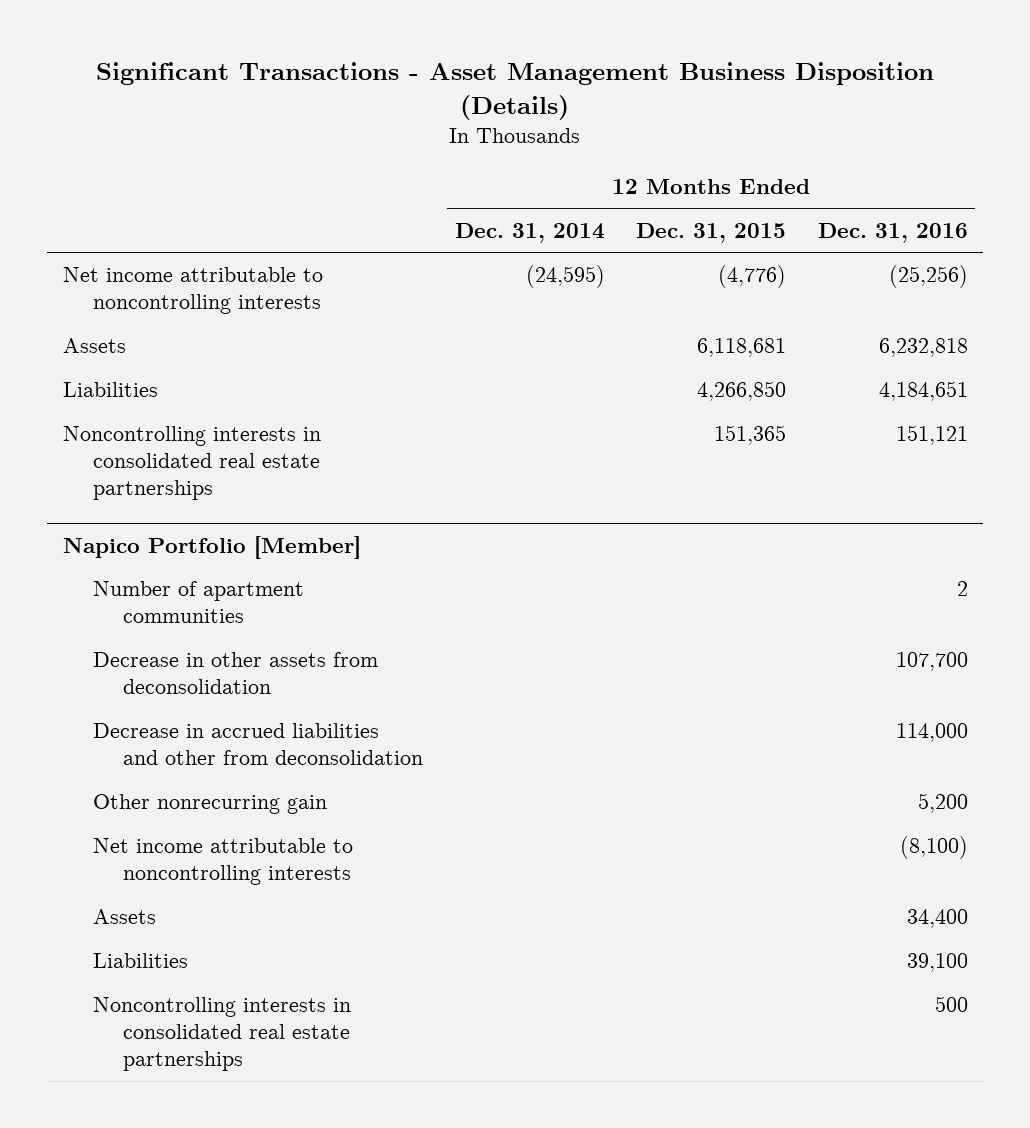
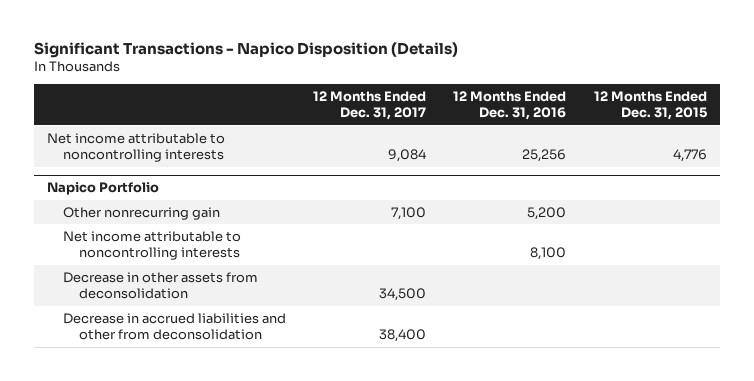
- Significant Transactions - Asset Management Business Disposition (Details)
+ Significant Transactions - Napico Disposition (Details)
- | 12 Months Ended Dec. 31, 2014 | 12 Months Ended Dec. 31, 2015 | 12 Months Ended Dec. 31, 2016
+ | 12 Months Ended Dec. 31, 2017 | 12 Months Ended Dec. 31, 2016 | 12 Months Ended Dec. 31, 2015
- Net income attributable to noncontrolling interests | (24,595) | (4,776) | (25,256)
- Assets | | 6,118,681 | 6,232,818
- Liabilities | | 4,266,850 | 4,184,651
- Noncontrolling interests in consolidated real estate partnerships | | 151,365 | 151,121
- Napico Portfolio [Member]
- Number of apartment communities | | | 2
- Decrease in other assets from deconsolidation | | | 107,700
- Decrease in accrued liabilities and other from deconsolidation | | | 114,000
+ Net income attributable to noncontrolling interests | 9,084 | 25,256 | 4,776
+ Napico Portfolio
- Net income attributable to noncontrolling interests | | | (8,100)
- Assets | | | 34,400
- Liabilities | | | 39,100
- Noncontrolling interests in consolidated real estate partnerships | | | 500
+ Net income attributable to noncontrolling interests | | 8,100 |
+ Decrease in other assets from deconsolidation | 34,500 | |
+ Decrease in accrued liabilities and other from deconsolidation | 38,400 | |

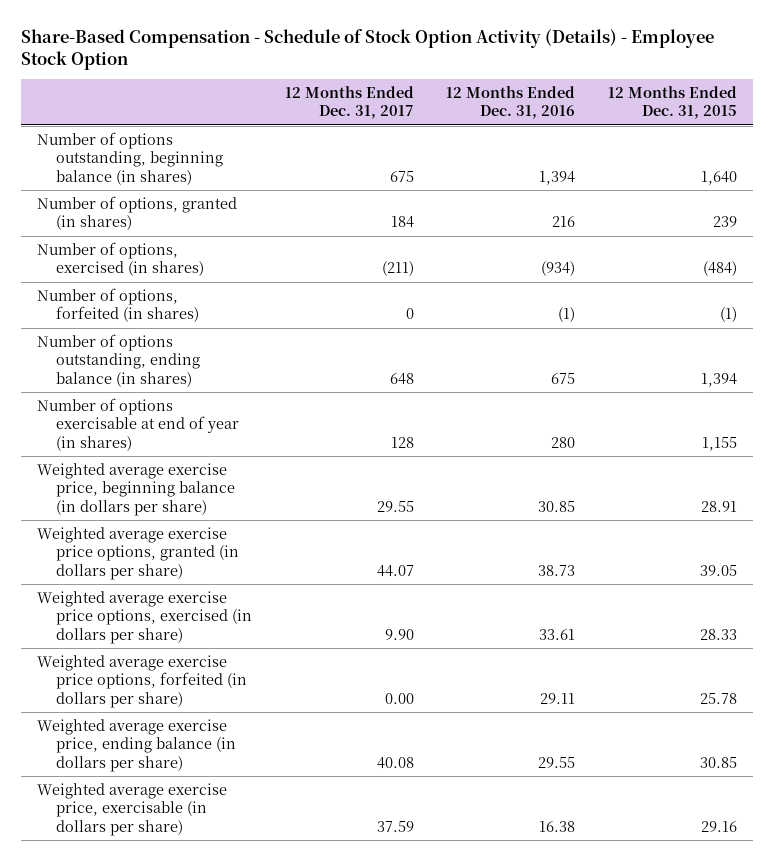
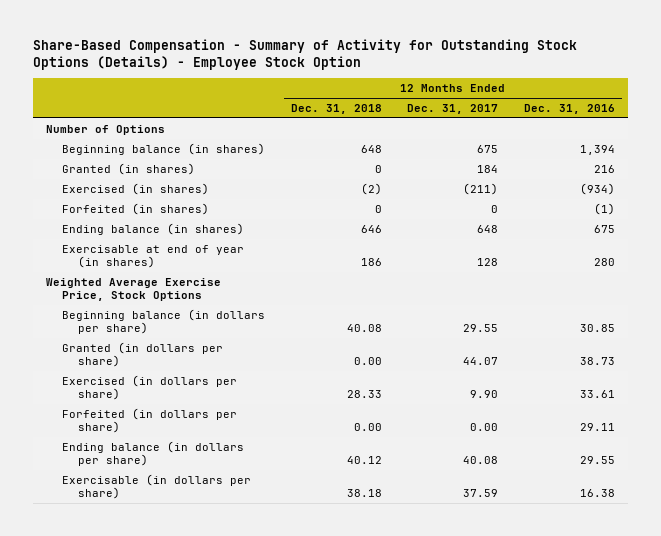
- Share-Based Compensation - Schedule of Stock Option Activity (Details) - Employee Stock Option
+ Share-Based Compensation - Summary of Activity for Outstanding Stock Options (Details) - Employee Stock Option
- | 12 Months Ended Dec. 31, 2017 | 12 Months Ended Dec. 31, 2016 | 12 Months Ended Dec. 31, 2015
+ | 12 Months Ended Dec. 31, 2018 | 12 Months Ended Dec. 31, 2017 | 12 Months Ended Dec. 31, 2016
- Number of options outstanding, beginning balance (in shares) | 675 | 1,394 | 1,640
- Number of options, granted (in shares) | 184 | 216 | 239
- Number of options, exercised (in shares) | (211) | (934) | (484)
- Number of options, forfeited (in shares) | 0 | (1) | (1)
- Number of options outstanding, ending balance (in shares) | 648 | 675 | 1,394
- Number of options exercisable at end of year (in shares) | 128 | 280 | 1,155
- Weighted average exercise price, beginning balance (in dollars per share) | 29.55 | 30.85 | 28.91
- Weighted average exercise price options, granted (in dollars per share) | 44.07 | 38.73 | 39.05
- Weighted average exercise price options, exercised (in dollars per share) | 9.90 | 33.61 | 28.33
- Weighted average exercise price options, forfeited (in dollars per share) | 0.00 | 29.11 | 25.78
- Weighted average exercise price, ending balance (in dollars per share) | 40.08 | 29.55 | 30.85
- Weighted average exercise price, exercisable (in dollars per share) | 37.59 | 16.38 | 29.16
+ Number of Options
+ Beginning balance (in shares) | 648 | 675 | 1,394
+ Granted (in shares) | 0 | 184 | 216
+ Exercised (in shares) | (2) | (211) | (934)
+ Forfeited (in shares) | 0 | 0 | (1)
+ Ending balance (in shares) | 646 | 648 | 675
+ Exercisable at end of year (in shares) | 186 | 128 | 280
+ Weighted Average Exercise Price, Stock Options
+ Beginning balance (in dollars per share) | 40.08 | 29.55 | 30.85
+ Granted (in dollars per share) | 0.00 | 44.07 | 38.73
+ Exercised (in dollars per share) | 28.33 | 9.90 | 33.61
+ Forfeited (in dollars per share) | 0.00 | 0.00 | 29.11
+ Ending balance (in dollars per share) | 40.12 | 40.08 | 29.55
+ Exercisable (in dollars per share) | 38.18 | 37.59 | 16.38

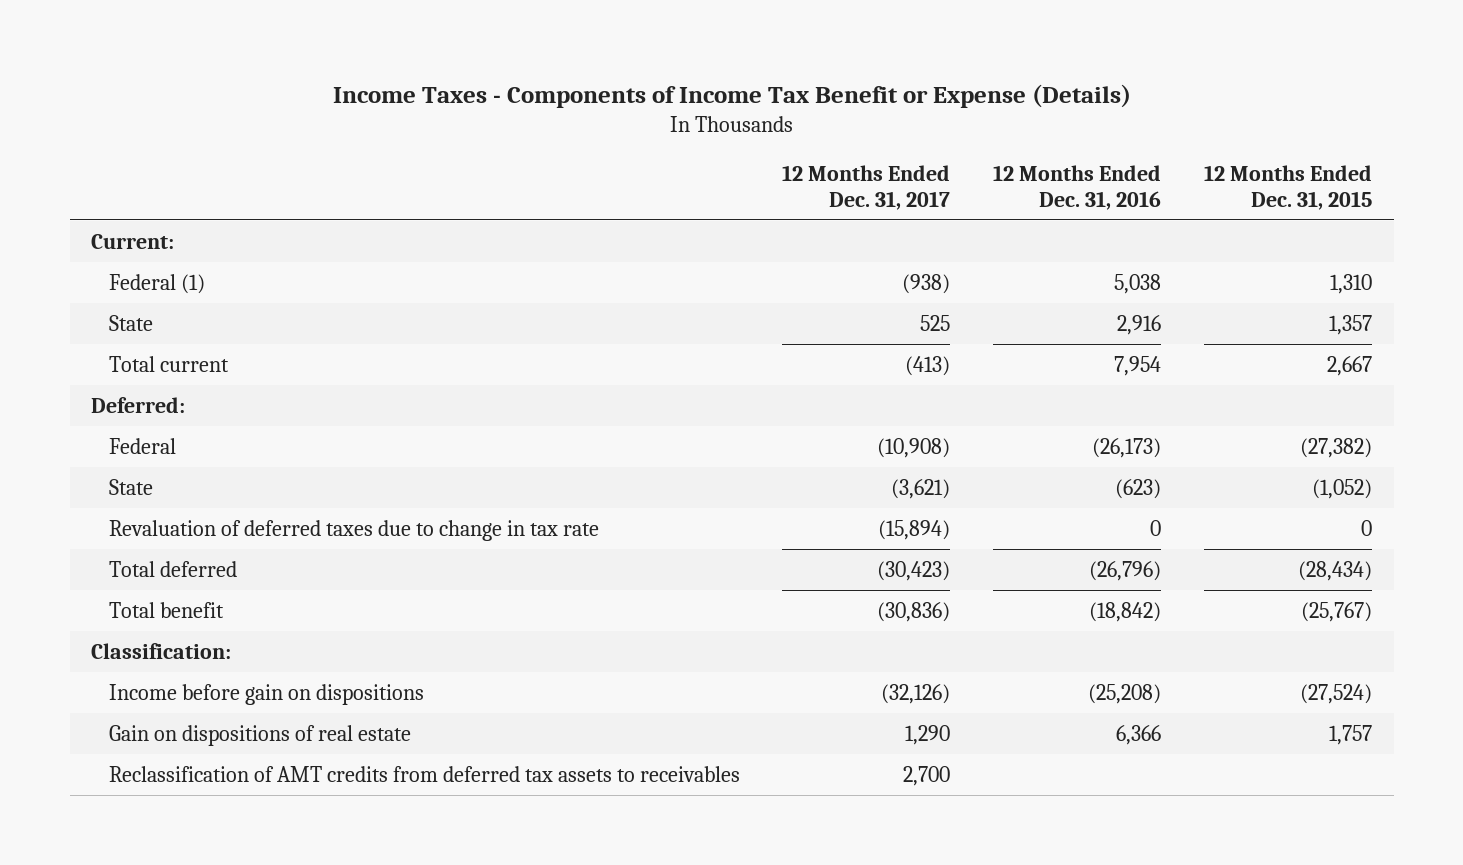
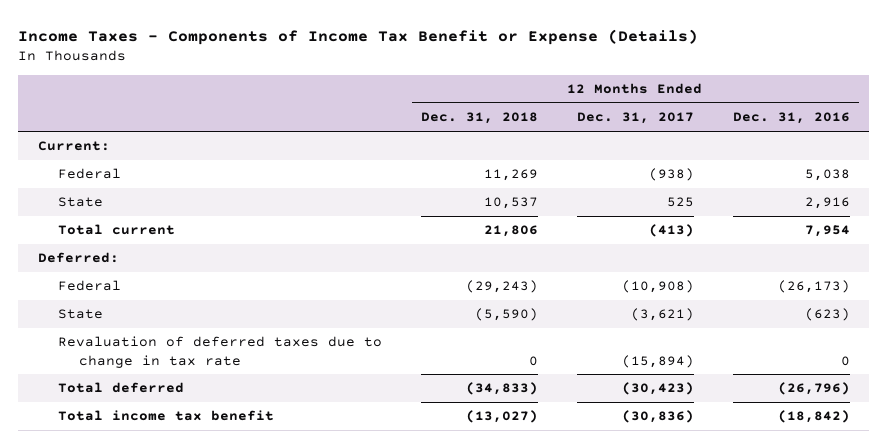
- | 12 Months Ended Dec. 31, 2017 | 12 Months Ended Dec. 31, 2016 | 12 Months Ended Dec. 31, 2015
+ | 12 Months Ended Dec. 31, 2018 | 12 Months Ended Dec. 31, 2017 | 12 Months Ended Dec. 31, 2016
- Federal (1) | (938) | 5,038 | 1,310
+ Federal | 11,269 | (938) | 5,038
- Total benefit | (30,836) | (18,842) | (25,767)
- Classification:
- Income before gain on dispositions | (32,126) | (25,208) | (27,524)
- Gain on dispositions of real estate | 1,290 | 6,366 | 1,757
- Reclassification of AMT credits from deferred tax assets to receivables | 2,700 | |
+ Total income tax benefit | (13,027) | (30,836) | (18,842)

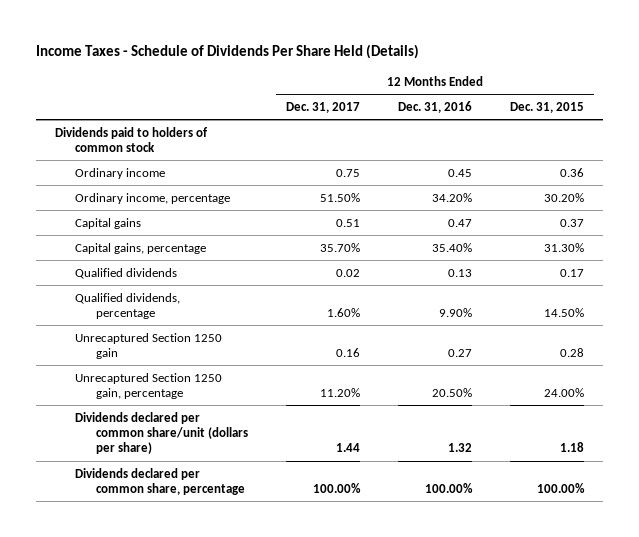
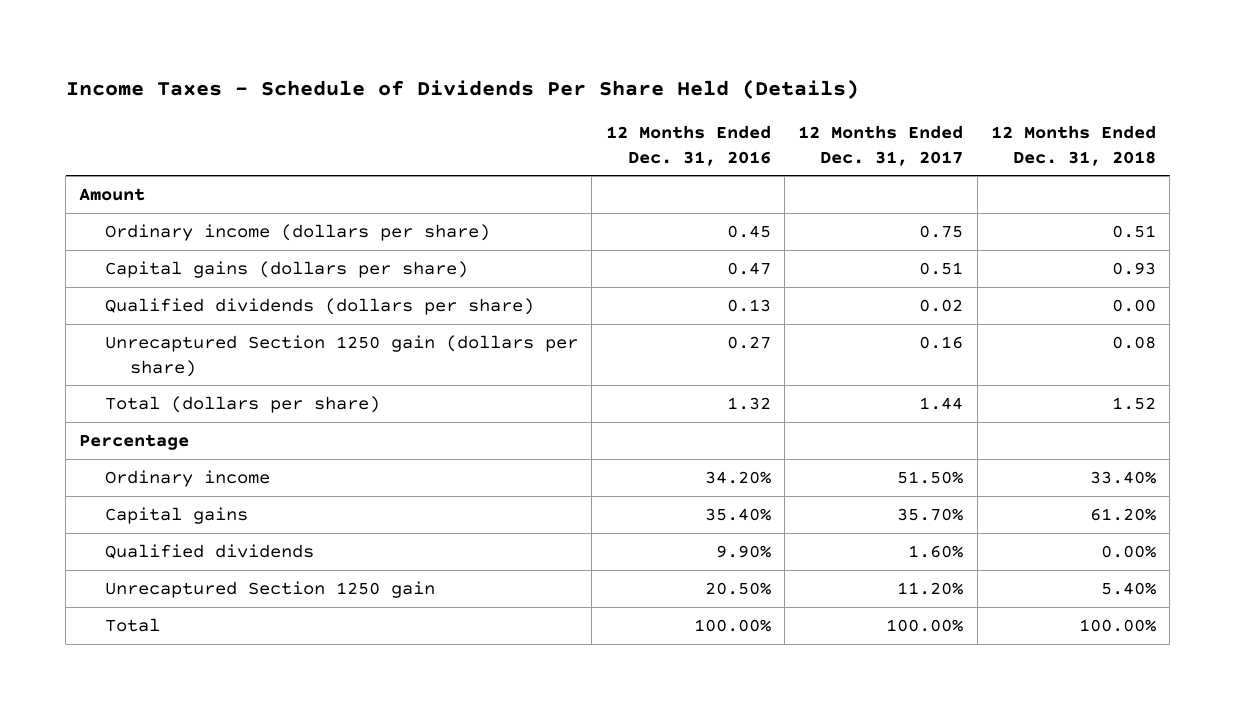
- | 12 Months Ended Dec. 31, 2017 | 12 Months Ended Dec. 31, 2016 | 12 Months Ended Dec. 31, 2015
+ | 12 Months Ended Dec. 31, 2016 | 12 Months Ended Dec. 31, 2017 | 12 Months Ended Dec. 31, 2018
- Dividends paid to holders of common stock
- Ordinary income | 0.75 | 0.45 | 0.36
- Ordinary income, percentage | 51.50% | 34.20% | 30.20%
- Capital gains | 0.51 | 0.47 | 0.37
- Capital gains, percentage | 35.70% | 35.40% | 31.30%
- Qualified dividends | 0.02 | 0.13 | 0.17
- Qualified dividends, percentage | 1.60% | 9.90% | 14.50%
- Unrecaptured Section 1250 gain | 0.16 | 0.27 | 0.28
- Unrecaptured Section 1250 gain, percentage | 11.20% | 20.50% | 24.00%
- Dividends declared per common share/unit (dollars per share) | 1.44 | 1.32 | 1.18
- Dividends declared per common share, percentage | 100.00% | 100.00% | 100.00%
+ Amount
+ Ordinary income (dollars per share) | 0.45 | 0.75 | 0.51
+ Capital gains (dollars per share) | 0.47 | 0.51 | 0.93
+ Qualified dividends (dollars per share) | 0.13 | 0.02 | 0.00
+ Unrecaptured Section 1250 gain (dollars per share) | 0.27 | 0.16 | 0.08
+ Total (dollars per share) | 1.32 | 1.44 | 1.52
+ Percentage
+ Ordinary income | 34.20% | 51.50% | 33.40%
+ Capital gains | 35.40% | 35.70% | 61.20%
+ Qualified dividends | 9.90% | 1.60% | 0.00%
+ Unrecaptured Section 1250 gain | 20.50% | 11.20% | 5.40%
+ Total | 100.00% | 100.00% | 100.00%

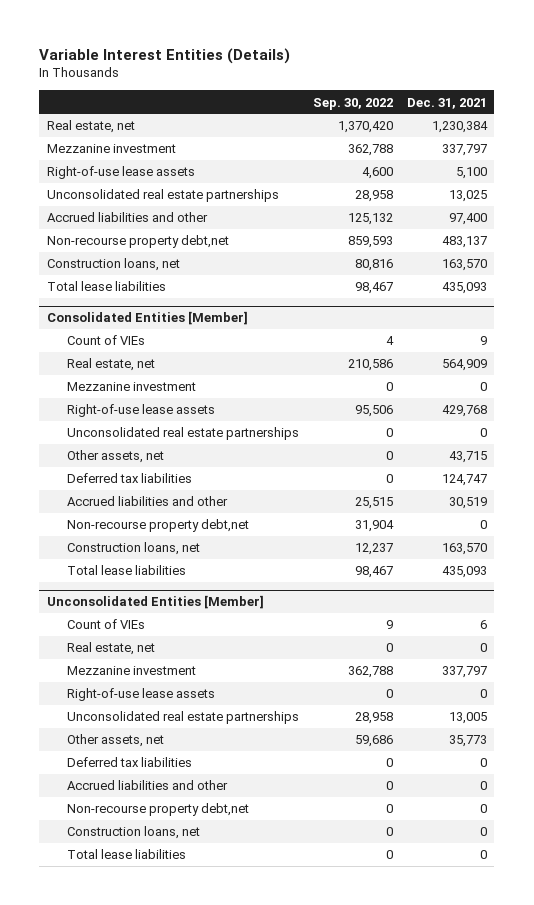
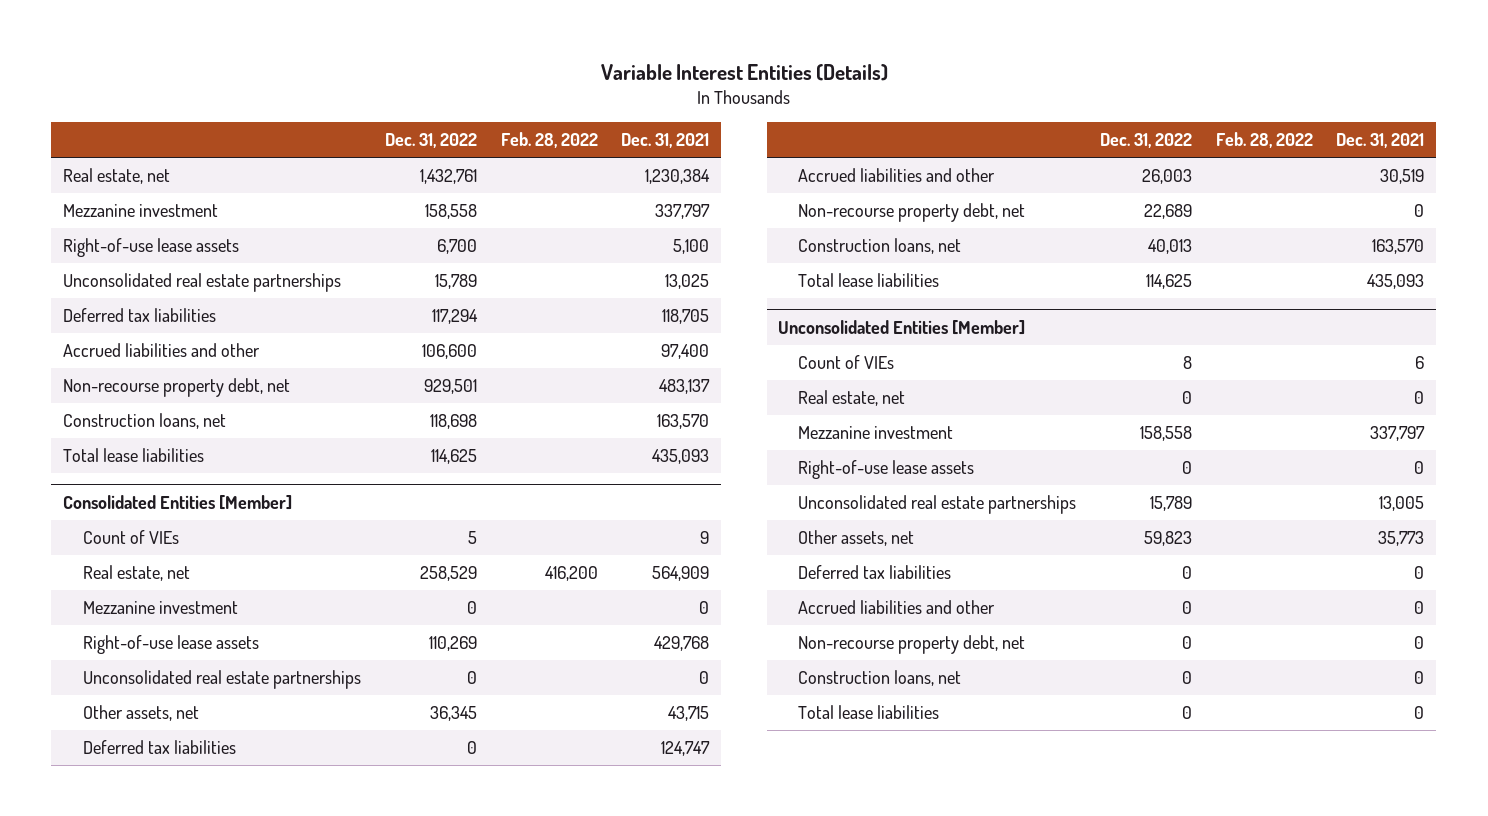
- | Sep. 30, 2022 | Dec. 31, 2021
+ | Dec. 31, 2022 | Feb. 28, 2022 | Dec. 31, 2021
+ Deferred tax liabilities | 117,294 | | 118,705
- Non-recourse property debt,net | 859,593 | 483,137
+ Non-recourse property debt, net | 929,501 | | 483,137
@ Consolidated Entities [Member]
- Non-recourse property debt,net | 31,904 | 0
+ Non-recourse property debt, net | 22,689 | | 0
@ Unconsolidated Entities [Member]
- Non-recourse property debt,net | 0 | 0
+ Non-recourse property debt, net | 0 | | 0

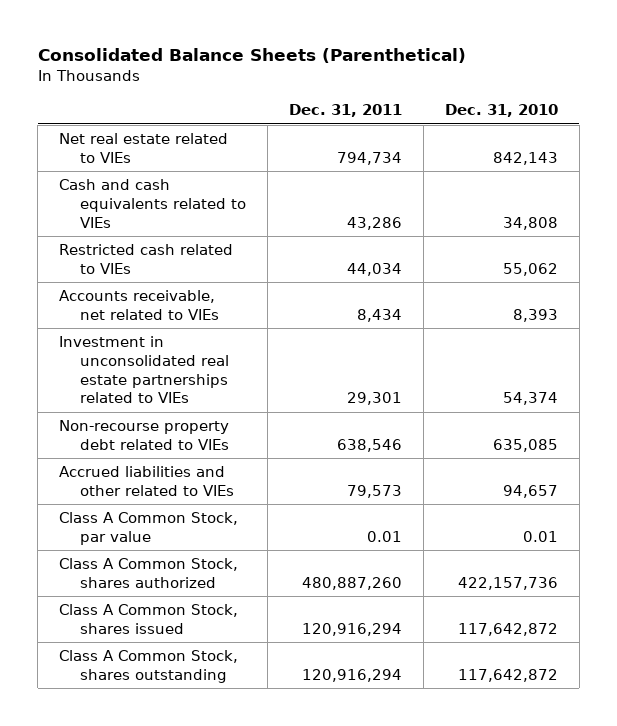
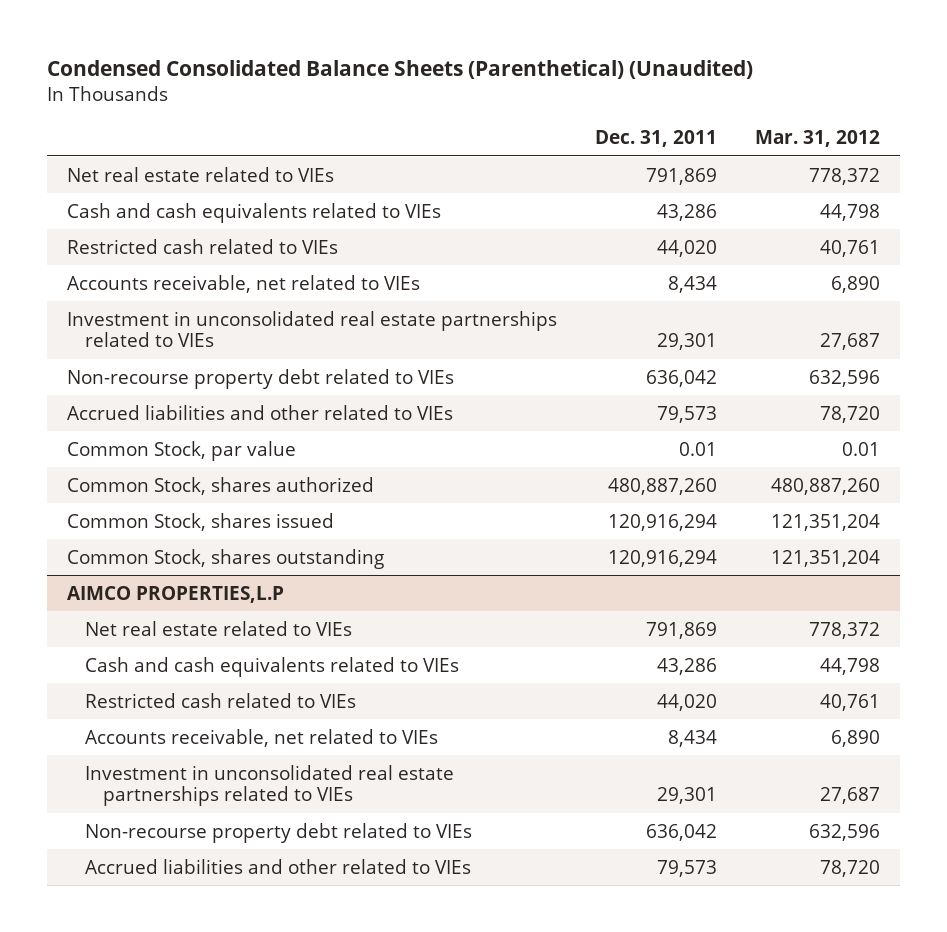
- Consolidated Balance Sheets (Parenthetical)
+ Condensed Consolidated Balance Sheets (Parenthetical) (Unaudited)
- | Dec. 31, 2011 | Dec. 31, 2010
+ | Dec. 31, 2011 | Mar. 31, 2012
- Net real estate related to VIEs | 794,734 | 842,143
+ Net real estate related to VIEs | 791,869 | 778,372
- Restricted cash related to VIEs | 44,034 | 55,062
+ Restricted cash related to VIEs | 44,020 | 40,761
- Non-recourse property debt related to VIEs | 638,546 | 635,085
+ Non-recourse property debt related to VIEs | 636,042 | 632,596
- Class A Common Stock, par value | 0.01 | 0.01
- Class A Common Stock, shares authorized | 480,887,260 | 422,157,736
- Class A Common Stock, shares issued | 120,916,294 | 117,642,872
- Class A Common Stock, shares outstanding | 120,916,294 | 117,642,872
+ Common Stock, par value | 0.01 | 0.01
+ Common Stock, shares authorized | 480,887,260 | 480,887,260
+ Common Stock, shares issued | 120,916,294 | 121,351,204
+ Common Stock, shares outstanding | 120,916,294 | 121,351,204
+ AIMCO PROPERTIES,L.P
+ Net real estate related to VIEs | 791,869 | 778,372
+ Cash and cash equivalents related to VIEs | 43,286 | 44,798
+ Restricted cash related to VIEs | 44,020 | 40,761
+ Accounts receivable, net related to VIEs | 8,434 | 6,890
+ Investment in unconsolidated real estate partnerships related to VIEs | 29,301 | 27,687
+ Non-recourse property debt related to VIEs | 636,042 | 632,596
+ Accrued liabilities and other related to VIEs | 79,573 | 78,720

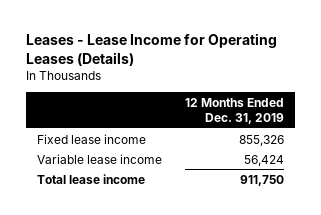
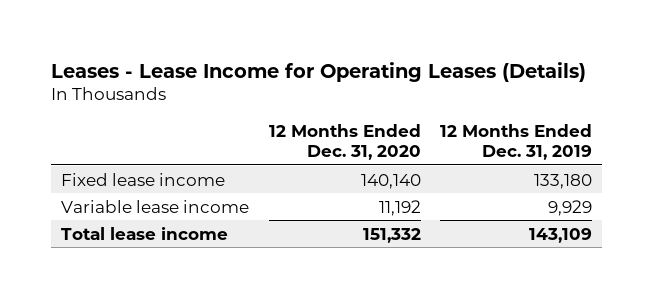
- | 12 Months Ended Dec. 31, 2019
+ | 12 Months Ended Dec. 31, 2020 | 12 Months Ended Dec. 31, 2019
- Fixed lease income | 855,326
- Variable lease income | 56,424
- Total lease income | 911,750
+ Fixed lease income | 140,140 | 133,180
+ Variable lease income | 11,192 | 9,929
+ Total lease income | 151,332 | 143,109

